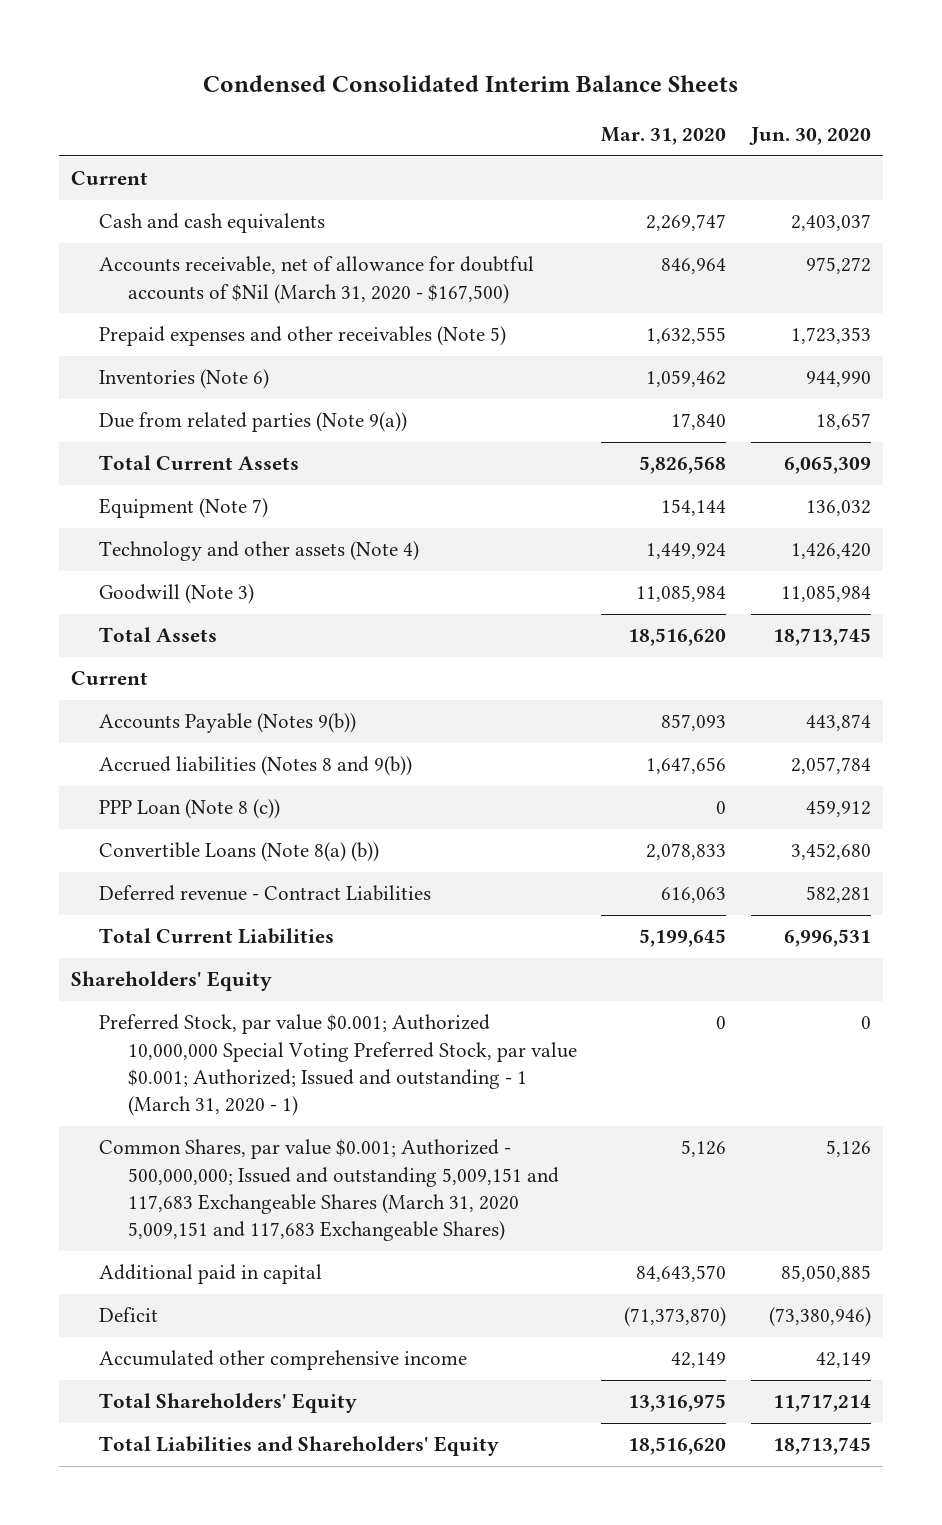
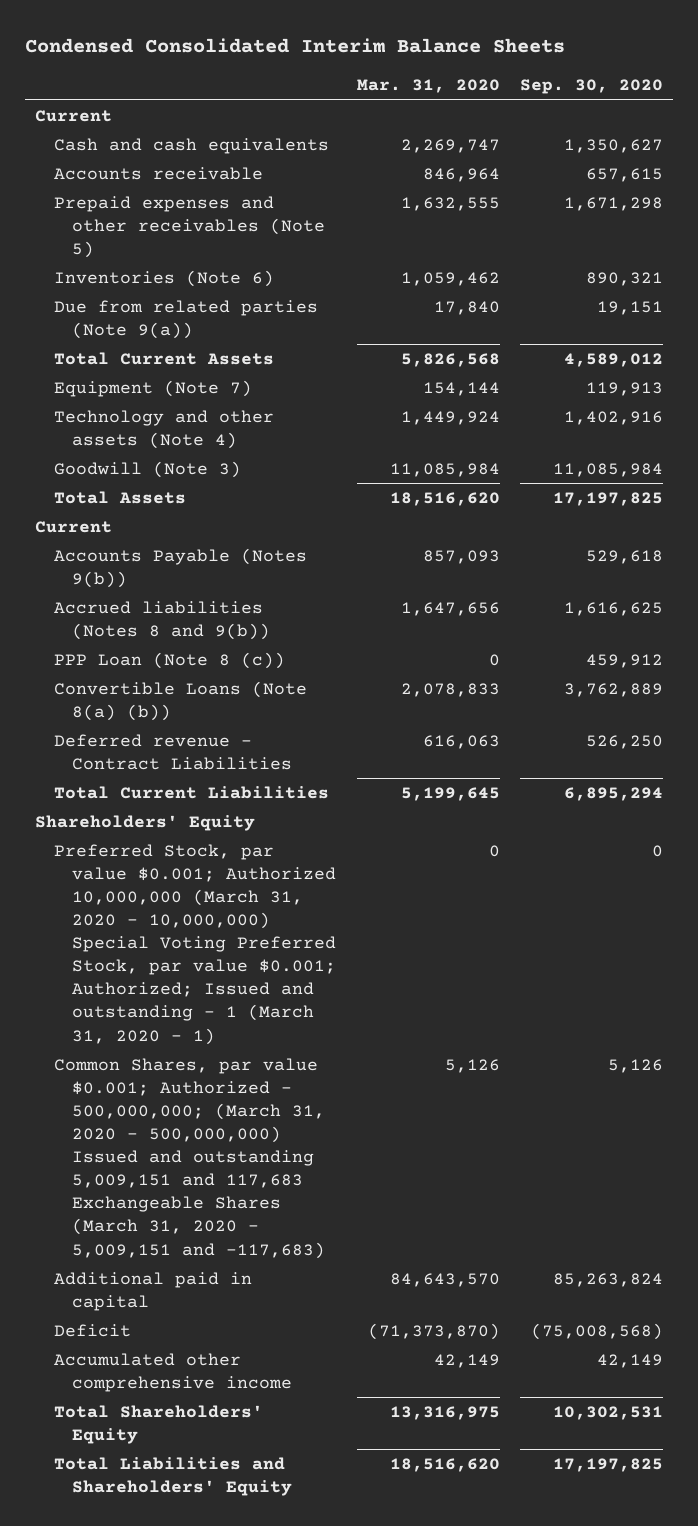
- | Mar. 31, 2020 | Jun. 30, 2020
+ | Mar. 31, 2020 | Sep. 30, 2020
- Accounts receivable, net of allowance for doubtful accounts of $Nil (March 31, 2020 - $167,500) | 846,964 | 975,272
+ Accounts receivable | 846,964 | 657,615
- Preferred Stock, par value $0.001; Authorized 10,000,000 Special Voting Preferred Stock, par value $0.001; Authorized; Issued and outstanding - 1 (March 31, 2020 - 1) | 0 | 0
- Common Shares, par value $0.001; Authorized - 500,000,000; Issued and outstanding 5,009,151 and 117,683 Exchangeable Shares (March 31, 2020 5,009,151 and 117,683 Exchangeable Shares) | 5,126 | 5,126
+ Preferred Stock, par value $0.001; Authorized 10,000,000 (March 31, 2020 - 10,000,000) Special Voting Preferred Stock, par value $0.001; Authorized; Issued and outstanding - 1 (March 31, 2020 - 1) | 0 | 0
+ Common Shares, par value $0.001; Authorized - 500,000,000; (March 31, 2020 - 500,000,000) Issued and outstanding 5,009,151 and 117,683 Exchangeable Shares (March 31, 2020 - 5,009,151 and -117,683) | 5,126 | 5,126

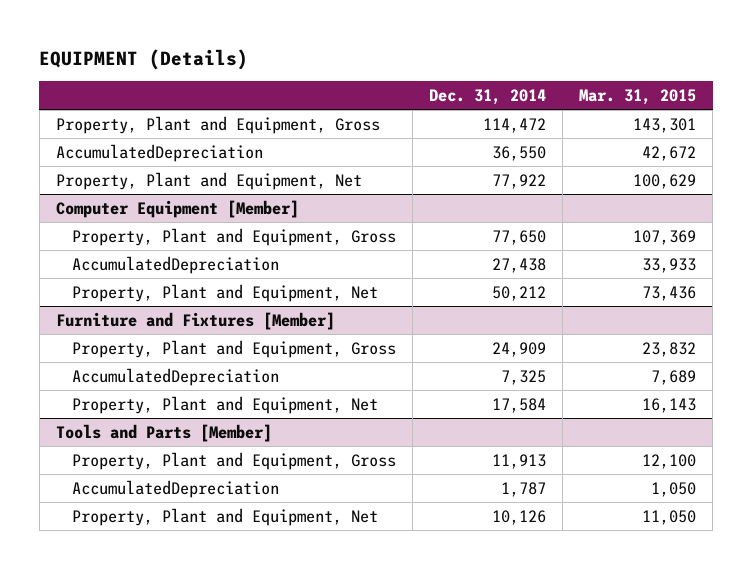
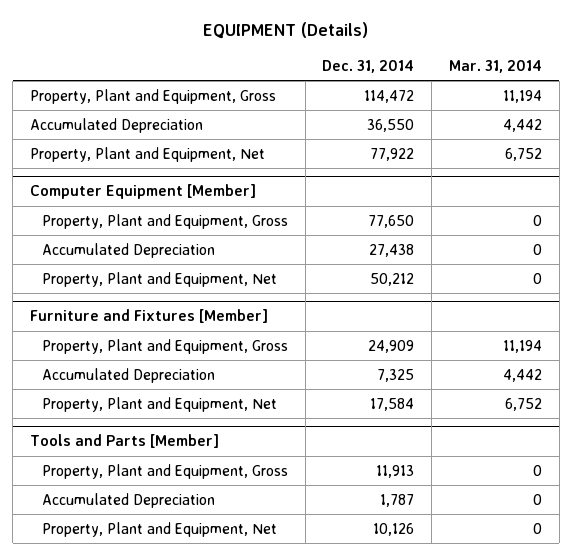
- | Dec. 31, 2014 | Mar. 31, 2015
+ | Dec. 31, 2014 | Mar. 31, 2014
- AccumulatedDepreciation | 36,550 | 42,672
+ Accumulated Depreciation | 36,550 | 4,442
@ Computer Equipment [Member]
- AccumulatedDepreciation | 27,438 | 33,933
+ Accumulated Depreciation | 27,438 | 0
@ Furniture and Fixtures [Member]
- AccumulatedDepreciation | 7,325 | 7,689
+ Accumulated Depreciation | 7,325 | 4,442
@ Tools and Parts [Member]
- AccumulatedDepreciation | 1,787 | 1,050
+ Accumulated Depreciation | 1,787 | 0

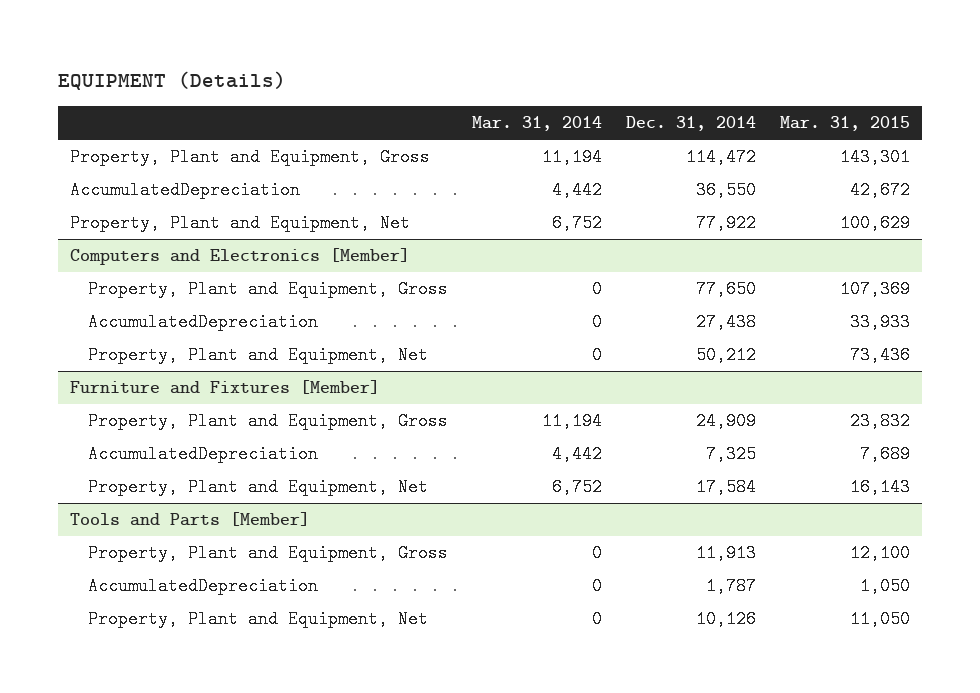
- | Dec. 31, 2014 | Mar. 31, 2014
+ | Mar. 31, 2014 | Dec. 31, 2014 | Mar. 31, 2015
- Accumulated Depreciation | 36,550 | 4,442
+ AccumulatedDepreciation | 4,442 | 36,550 | 42,672
- Computer Equipment [Member]
+ Computers and Electronics [Member]
- Accumulated Depreciation | 27,438 | 0
+ AccumulatedDepreciation | 0 | 27,438 | 33,933
@ Furniture and Fixtures [Member]
- Accumulated Depreciation | 7,325 | 4,442
+ AccumulatedDepreciation | 4,442 | 7,325 | 7,689
@ Tools and Parts [Member]
- Accumulated Depreciation | 1,787 | 0
+ AccumulatedDepreciation | 0 | 1,787 | 1,050

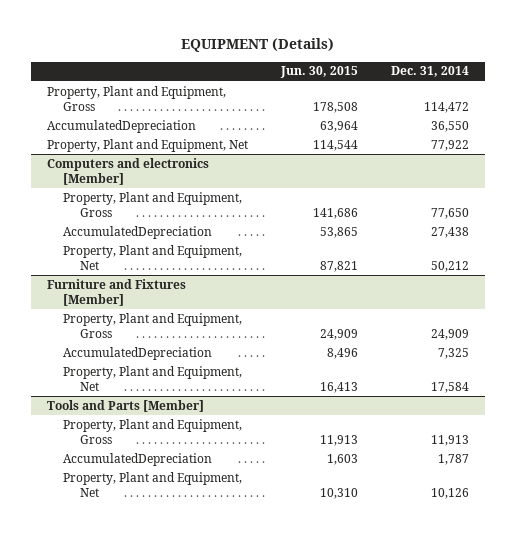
- | Mar. 31, 2014 | Dec. 31, 2014 | Mar. 31, 2015
+ | Jun. 30, 2015 | Dec. 31, 2014
- Computers and Electronics [Member]
+ Computers and electronics [Member]

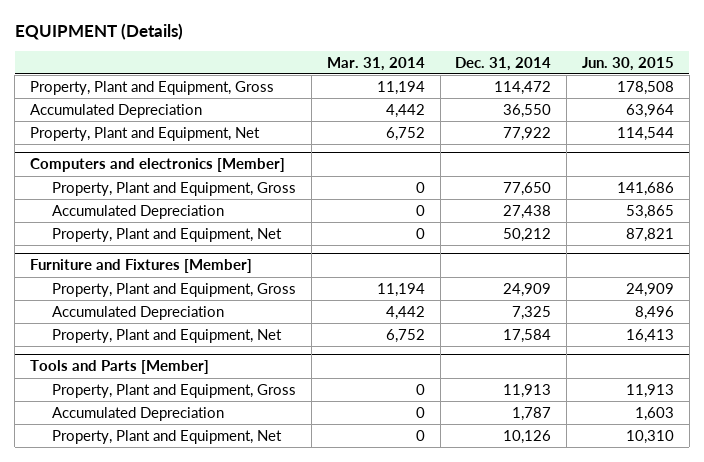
- | Jun. 30, 2015 | Dec. 31, 2014
+ | Mar. 31, 2014 | Dec. 31, 2014 | Jun. 30, 2015
- AccumulatedDepreciation | 63,964 | 36,550
+ Accumulated Depreciation | 4,442 | 36,550 | 63,964
@ Computers and electronics [Member]
- AccumulatedDepreciation | 53,865 | 27,438
+ Accumulated Depreciation | 0 | 27,438 | 53,865
@ Furniture and Fixtures [Member]
- AccumulatedDepreciation | 8,496 | 7,325
+ Accumulated Depreciation | 4,442 | 7,325 | 8,496
@ Tools and Parts [Member]
- AccumulatedDepreciation | 1,603 | 1,787
+ Accumulated Depreciation | 0 | 1,787 | 1,603

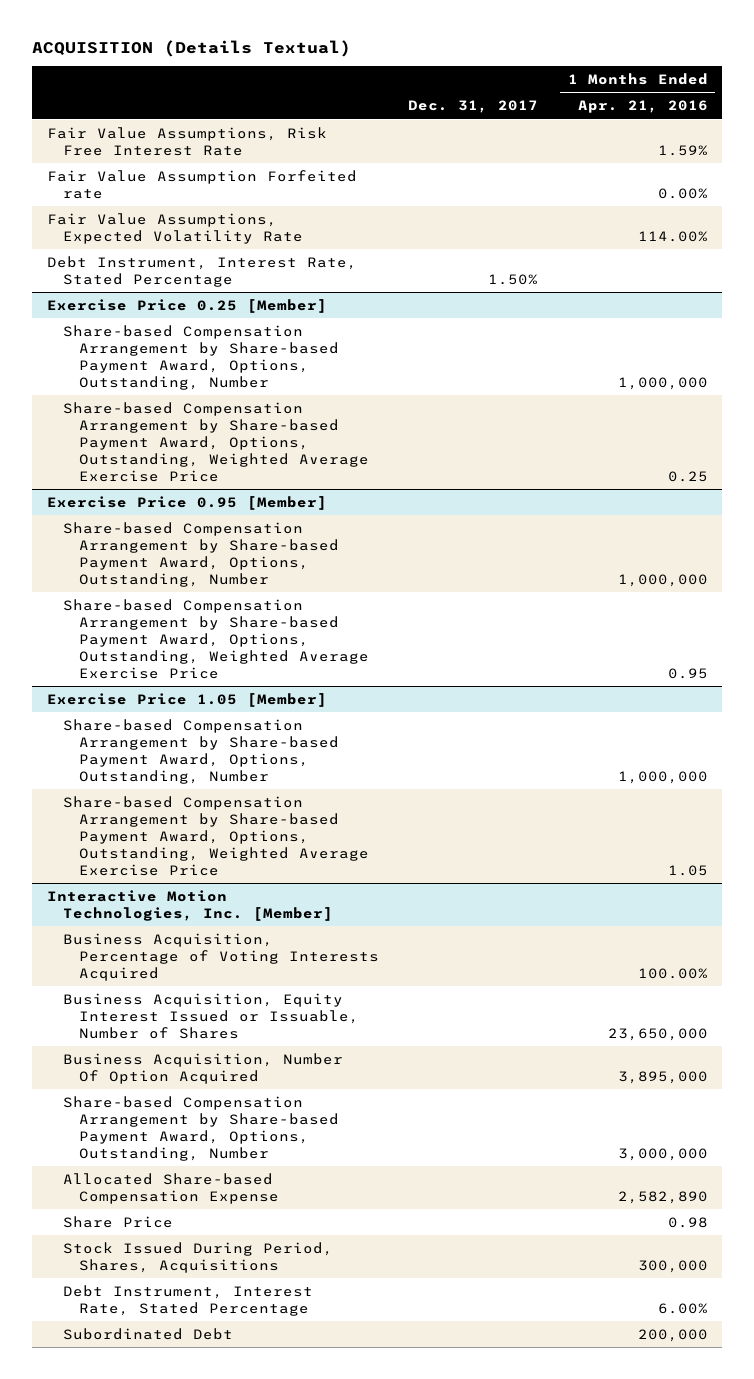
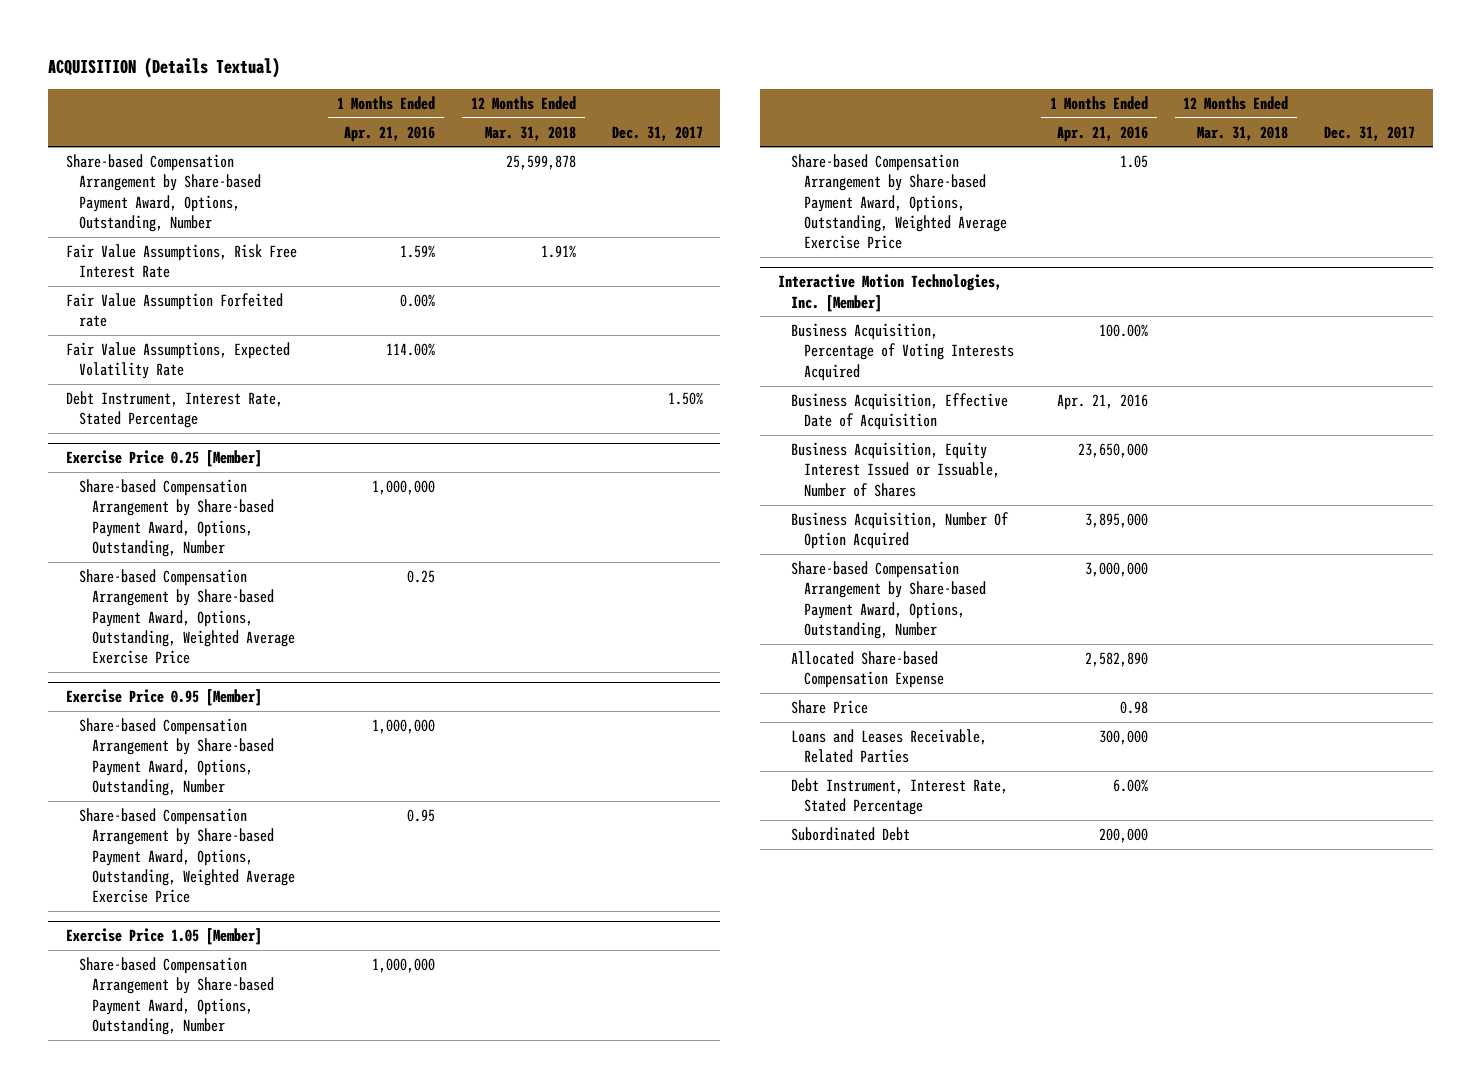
- | Dec. 31, 2017 | 1 Months Ended Apr. 21, 2016
+ | 1 Months Ended Apr. 21, 2016 | 12 Months Ended Mar. 31, 2018 | Dec. 31, 2017
+ Share-based Compensation Arrangement by Share-based Payment Award, Options, Outstanding, Number | | 25,599,878 |
@ Interactive Motion Technologies, Inc. [Member]
+ Business Acquisition, Effective Date of Acquisition | Apr. 21, 2016 | |
- Stock Issued During Period, Shares, Acquisitions | | 300,000
+ Loans and Leases Receivable, Related Parties | 300,000 | |

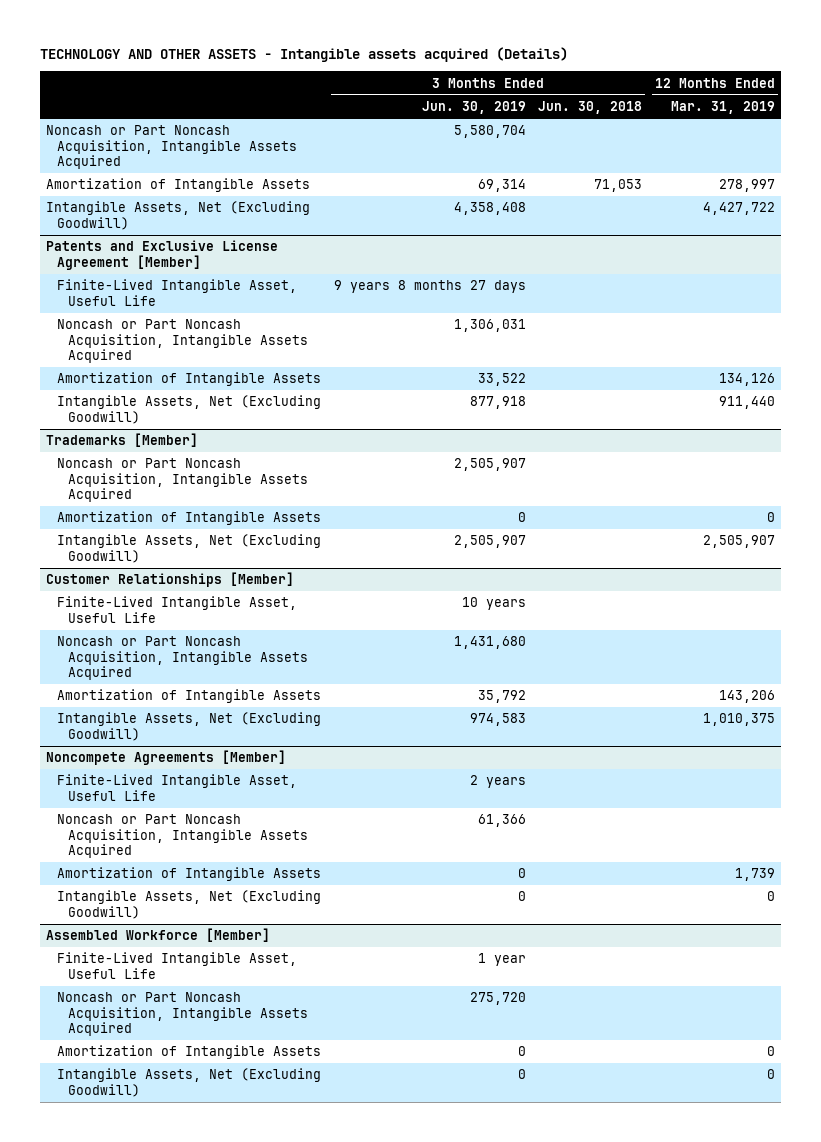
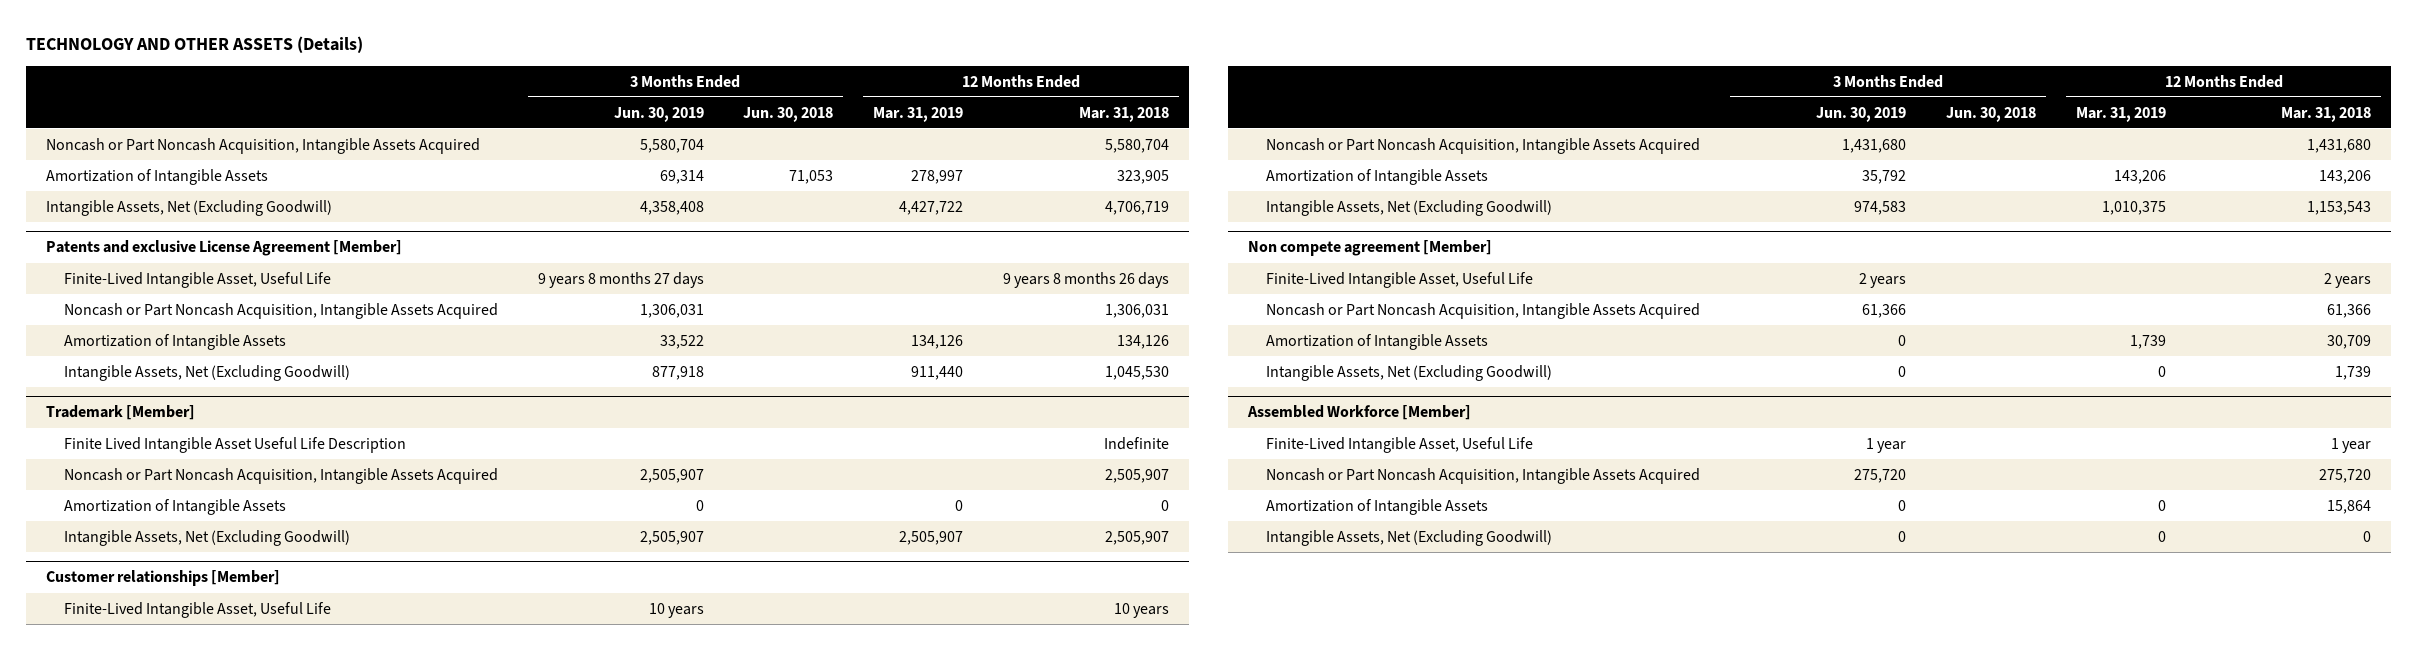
- TECHNOLOGY AND OTHER ASSETS - Intangible assets acquired (Details)
+ TECHNOLOGY AND OTHER ASSETS (Details)
- | 3 Months Ended Jun. 30, 2019 | 3 Months Ended Jun. 30, 2018 | 12 Months Ended Mar. 31, 2019
+ | 3 Months Ended Jun. 30, 2019 | 3 Months Ended Jun. 30, 2018 | 12 Months Ended Mar. 31, 2019 | 12 Months Ended Mar. 31, 2018
- Patents and Exclusive License Agreement [Member]
+ Patents and exclusive License Agreement [Member]
- Trademarks [Member]
+ Trademark [Member]
+ Finite Lived Intangible Asset Useful Life Description | | | | Indefinite
- Customer Relationships [Member]
+ Customer relationships [Member]
- Noncompete Agreements [Member]
+ Non compete agreement [Member]

